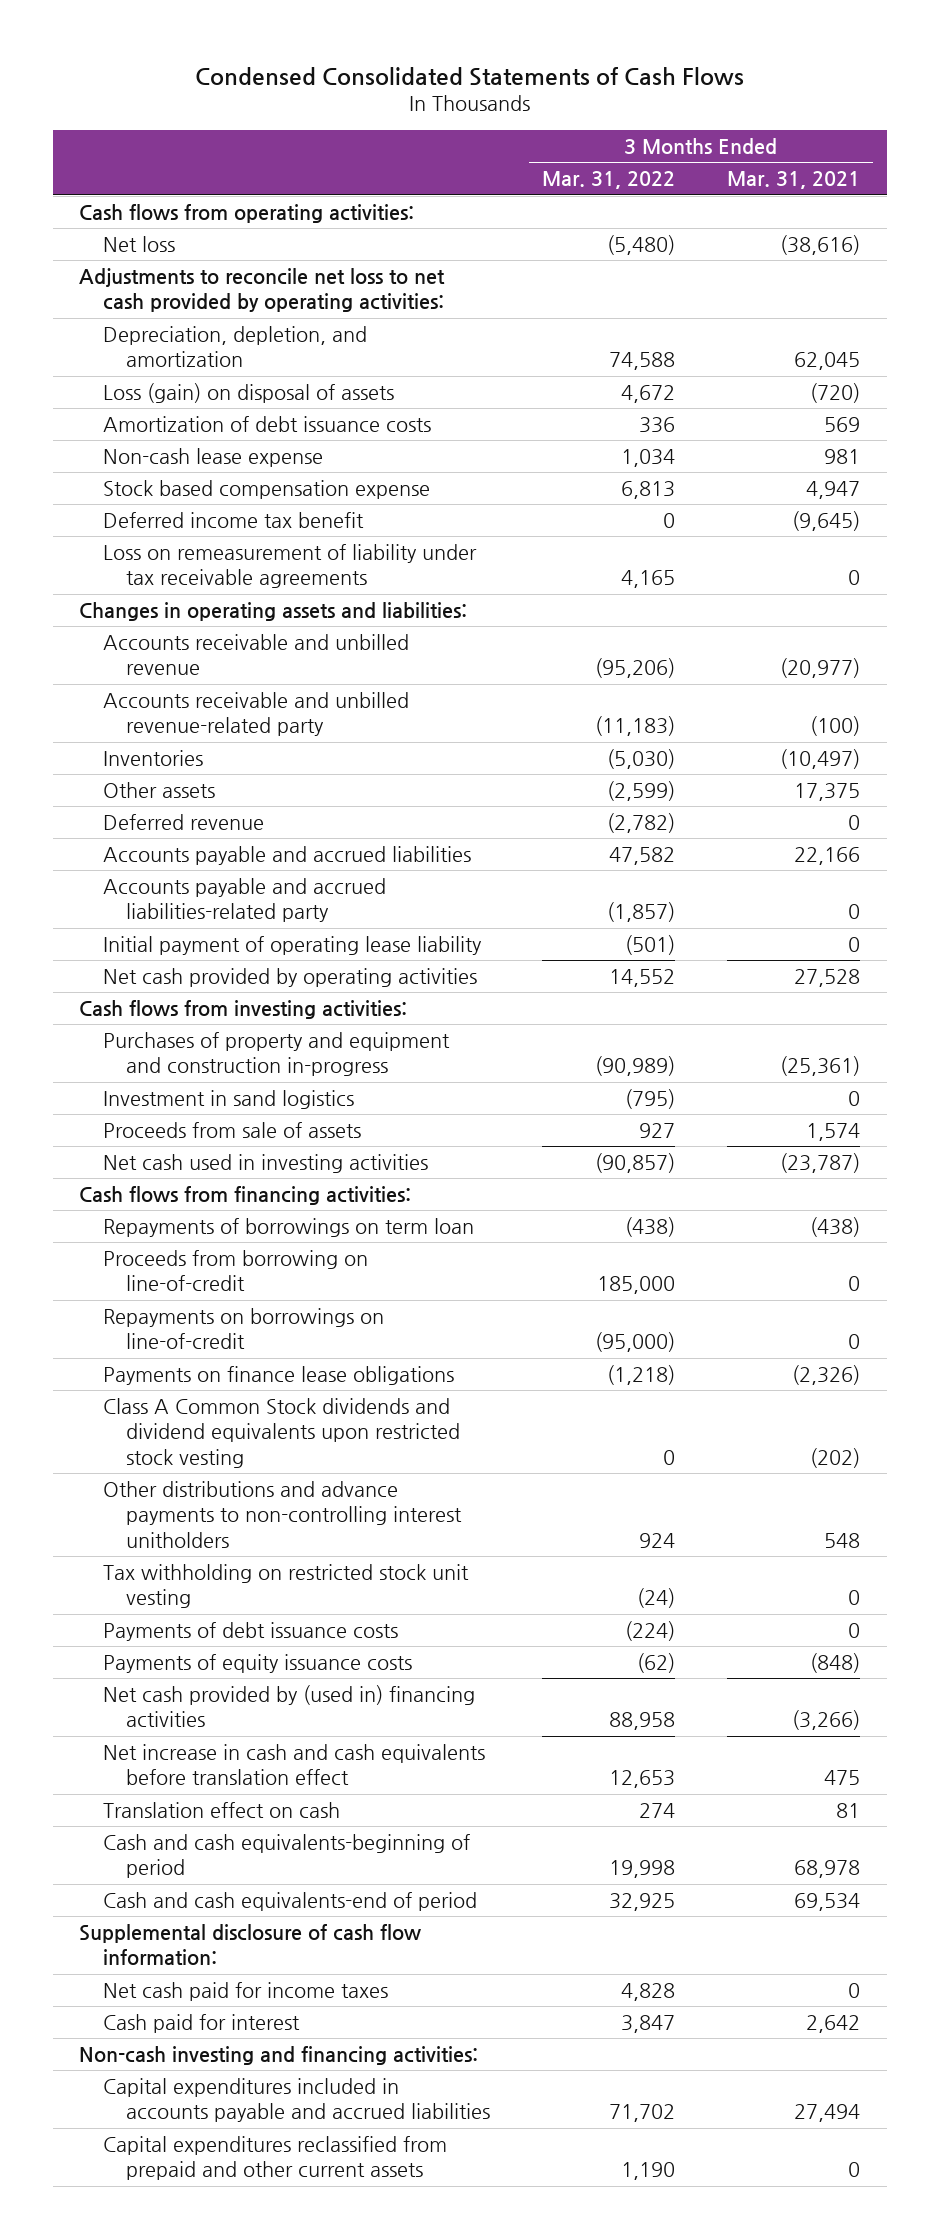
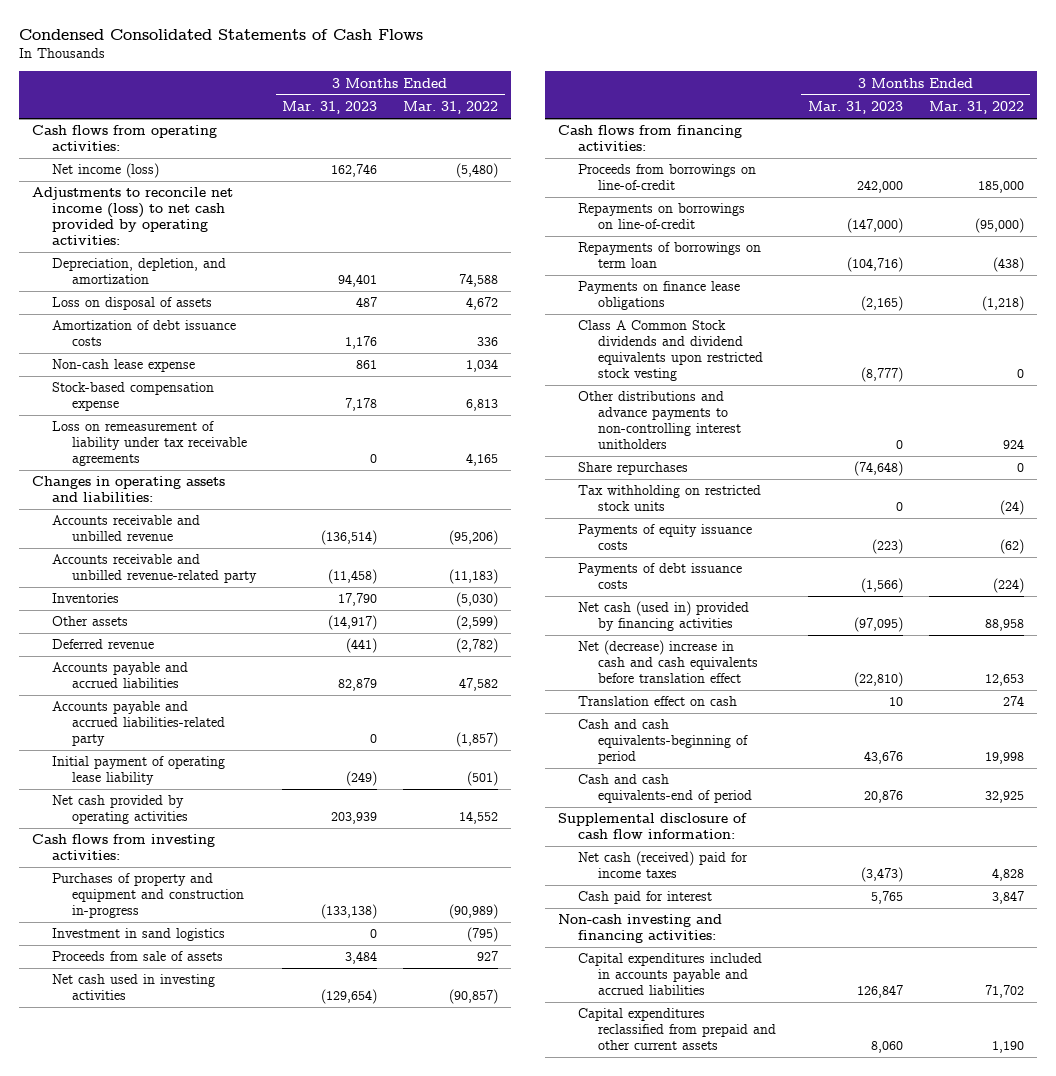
- | 3 Months Ended Mar. 31, 2022 | 3 Months Ended Mar. 31, 2021
+ | 3 Months Ended Mar. 31, 2023 | 3 Months Ended Mar. 31, 2022
- Net loss | (5,480) | (38,616)
- Adjustments to reconcile net loss to net cash provided by operating activities:
+ Net income (loss) | 162,746 | (5,480)
+ Adjustments to reconcile net income (loss) to net cash provided by operating activities:
- Loss (gain) on disposal of assets | 4,672 | (720)
+ Loss on disposal of assets | 487 | 4,672
- Stock based compensation expense | 6,813 | 4,947
- Deferred income tax benefit | 0 | (9,645)
+ Stock-based compensation expense | 7,178 | 6,813
- Proceeds from borrowing on line-of-credit | 185,000 | 0
+ Proceeds from borrowings on line-of-credit | 242,000 | 185,000
moved down: Repayments of borrowings on term loan | (104,716) | (438)
- Tax withholding on restricted stock unit vesting | (24) | 0
+ Share repurchases | (74,648) | 0
+ Tax withholding on restricted stock units | 0 | (24)
- Net cash provided by (used in) financing activities | 88,958 | (3,266)
- Net increase in cash and cash equivalents before translation effect | 12,653 | 475
moved down: Payments of debt issuance costs | (1,566) | (224)
+ Net cash (used in) provided by financing activities | (97,095) | 88,958
+ Net (decrease) increase in cash and cash equivalents before translation effect | (22,810) | 12,653
- Net cash paid for income taxes | 4,828 | 0
+ Net cash (received) paid for income taxes | (3,473) | 4,828

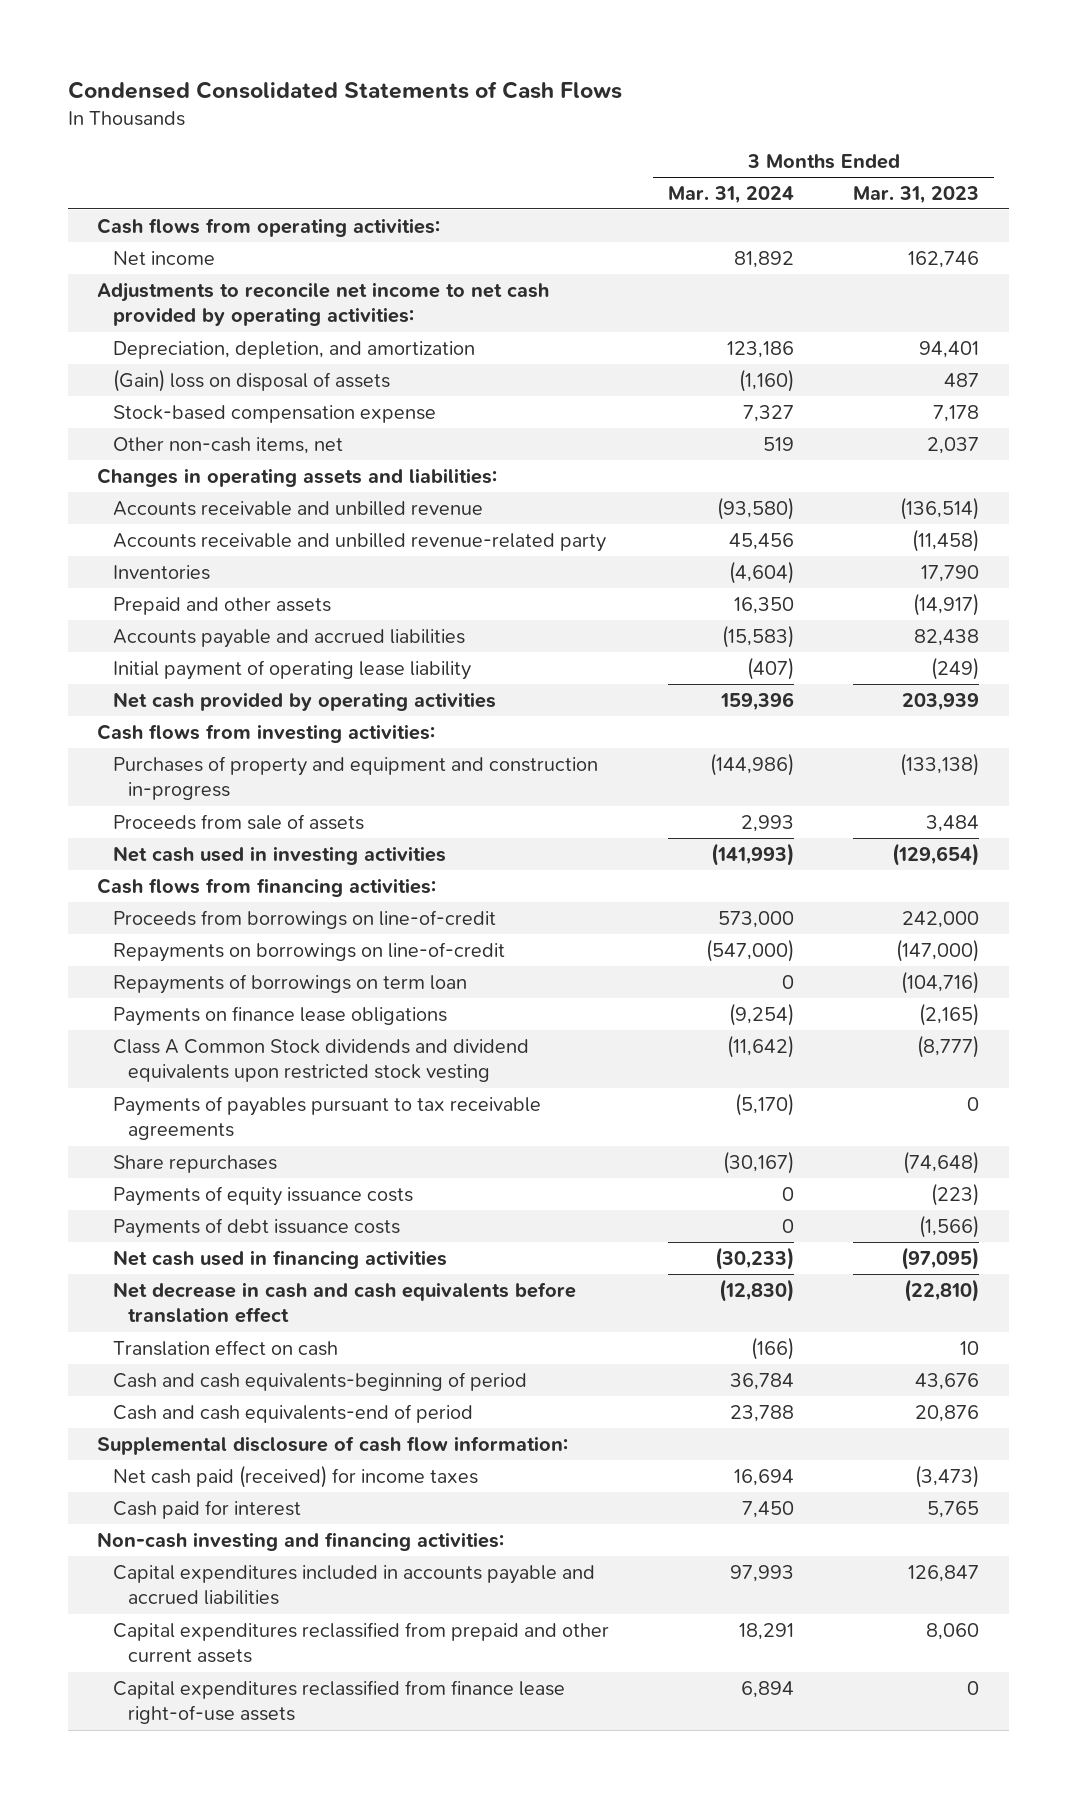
- | 3 Months Ended Mar. 31, 2023 | 3 Months Ended Mar. 31, 2022
+ | 3 Months Ended Mar. 31, 2024 | 3 Months Ended Mar. 31, 2023
- Net income (loss) | 162,746 | (5,480)
- Adjustments to reconcile net income (loss) to net cash provided by operating activities:
+ Net income | 81,892 | 162,746
+ Adjustments to reconcile net income to net cash provided by operating activities:
- Loss on disposal of assets | 487 | 4,672
- Amortization of debt issuance costs | 1,176 | 336
- Non-cash lease expense | 861 | 1,034
+ (Gain) loss on disposal of assets | (1,160) | 487
- Loss on remeasurement of liability under tax receivable agreements | 0 | 4,165
+ Other non-cash items, net | 519 | 2,037
- Other assets | (14,917) | (2,599)
- Deferred revenue | (441) | (2,782)
- Accounts payable and accrued liabilities | 82,879 | 47,582
- Accounts payable and accrued liabilities-related party | 0 | (1,857)
+ Prepaid and other assets | 16,350 | (14,917)
+ Accounts payable and accrued liabilities | (15,583) | 82,438
- Investment in sand logistics | 0 | (795)
- Other distributions and advance payments to non-controlling interest unitholders | 0 | 924
+ Payments of payables pursuant to tax receivable agreements | (5,170) | 0
- Tax withholding on restricted stock units | 0 | (24)
- Net cash (used in) provided by financing activities | (97,095) | 88,958
- Net (decrease) increase in cash and cash equivalents before translation effect | (22,810) | 12,653
+ Net cash used in financing activities | (30,233) | (97,095)
+ Net decrease in cash and cash equivalents before translation effect | (12,830) | (22,810)
- Net cash (received) paid for income taxes | (3,473) | 4,828
+ Net cash paid (received) for income taxes | 16,694 | (3,473)
+ Capital expenditures reclassified from finance lease right-of-use assets | 6,894 | 0

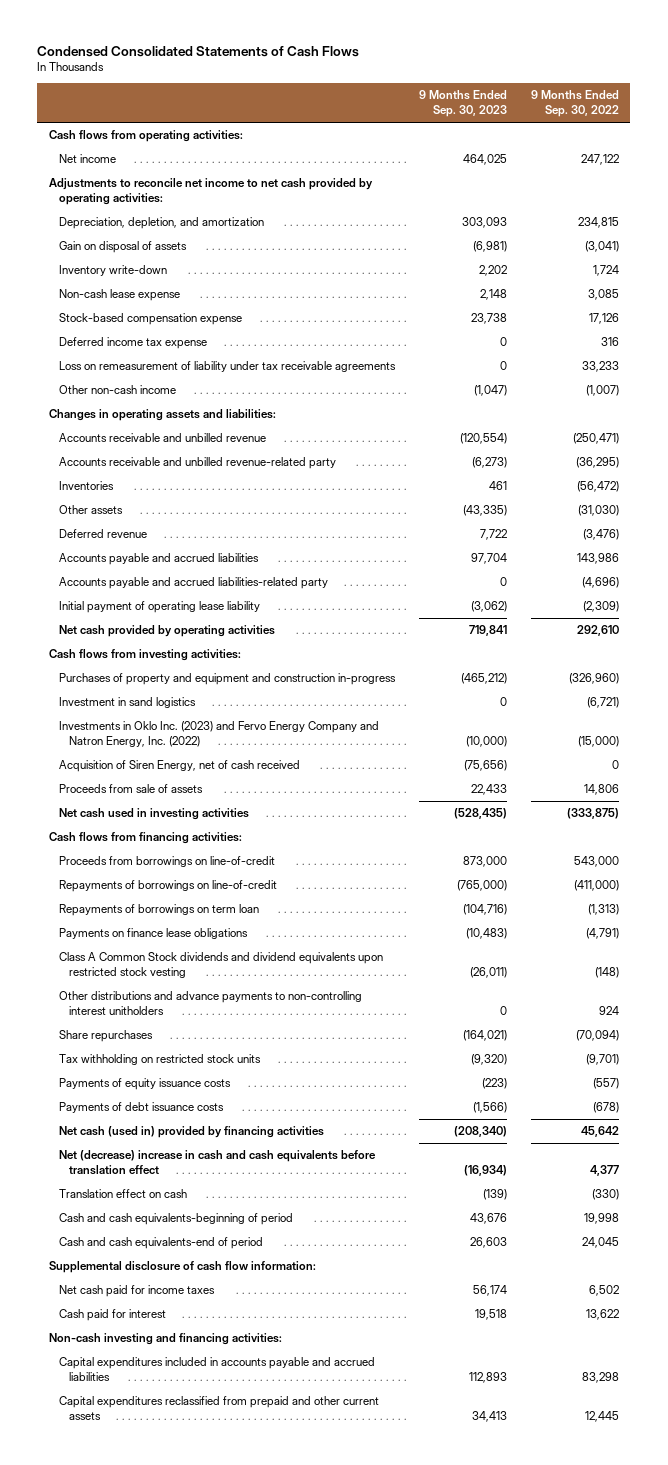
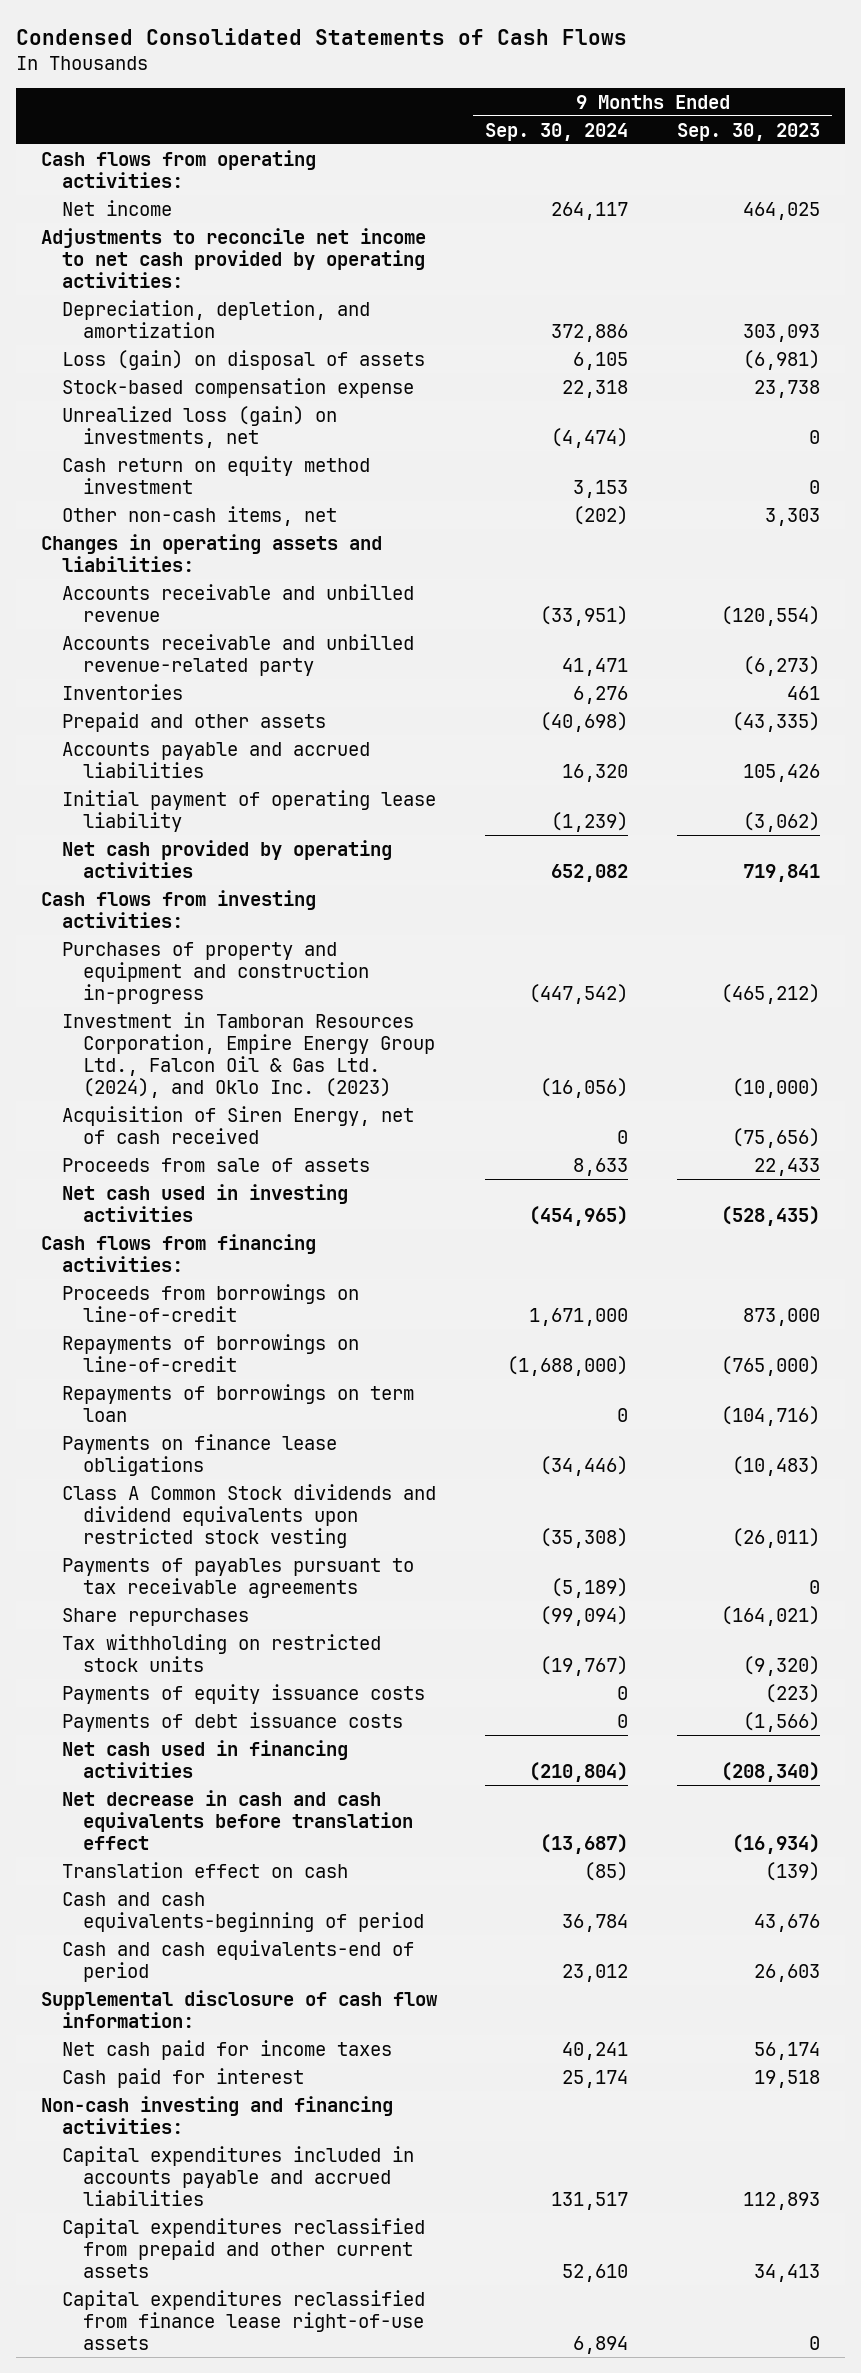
- | 9 Months Ended Sep. 30, 2023 | 9 Months Ended Sep. 30, 2022
+ | 9 Months Ended Sep. 30, 2024 | 9 Months Ended Sep. 30, 2023
- Gain on disposal of assets | (6,981) | (3,041)
- Inventory write-down | 2,202 | 1,724
- Non-cash lease expense | 2,148 | 3,085
+ Loss (gain) on disposal of assets | 6,105 | (6,981)
- Deferred income tax expense | 0 | 316
- Loss on remeasurement of liability under tax receivable agreements | 0 | 33,233
- Other non-cash income | (1,047) | (1,007)
+ Unrealized loss (gain) on investments, net | (4,474) | 0
+ Cash return on equity method investment | 3,153 | 0
+ Other non-cash items, net | (202) | 3,303
- Other assets | (43,335) | (31,030)
- Deferred revenue | 7,722 | (3,476)
- Accounts payable and accrued liabilities | 97,704 | 143,986
- Accounts payable and accrued liabilities-related party | 0 | (4,696)
+ Prepaid and other assets | (40,698) | (43,335)
+ Accounts payable and accrued liabilities | 16,320 | 105,426
- Investment in sand logistics | 0 | (6,721)
- Investments in Oklo Inc. (2023) and Fervo Energy Company and Natron Energy, Inc. (2022) | (10,000) | (15,000)
+ Investment in Tamboran Resources Corporation, Empire Energy Group Ltd., Falcon Oil & Gas Ltd. (2024), and Oklo Inc. (2023) | (16,056) | (10,000)
- Other distributions and advance payments to non-controlling interest unitholders | 0 | 924
+ Payments of payables pursuant to tax receivable agreements | (5,189) | 0
- Net cash (used in) provided by financing activities | (208,340) | 45,642
- Net (decrease) increase in cash and cash equivalents before translation effect | (16,934) | 4,377
+ Net cash used in financing activities | (210,804) | (208,340)
+ Net decrease in cash and cash equivalents before translation effect | (13,687) | (16,934)
+ Capital expenditures reclassified from finance lease right-of-use assets | 6,894 | 0

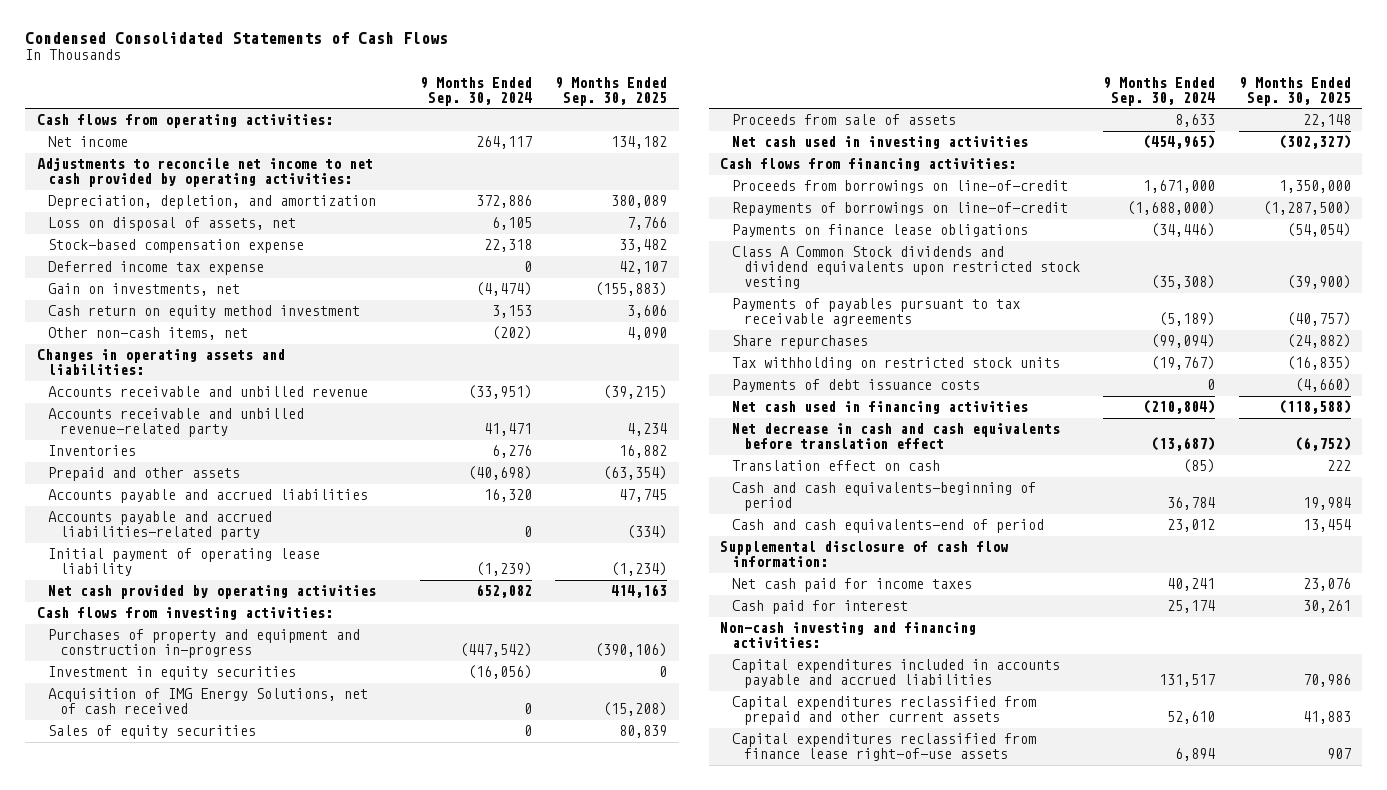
- | 9 Months Ended Sep. 30, 2024 | 9 Months Ended Sep. 30, 2023
+ | 9 Months Ended Sep. 30, 2024 | 9 Months Ended Sep. 30, 2025
- Loss (gain) on disposal of assets | 6,105 | (6,981)
+ Loss on disposal of assets, net | 6,105 | 7,766
- Unrealized loss (gain) on investments, net | (4,474) | 0
+ Deferred income tax expense | 0 | 42,107
+ Gain on investments, net | (4,474) | (155,883)
+ Accounts payable and accrued liabilities-related party | 0 | (334)
- Investment in Tamboran Resources Corporation, Empire Energy Group Ltd., Falcon Oil & Gas Ltd. (2024), and Oklo Inc. (2023) | (16,056) | (10,000)
- Acquisition of Siren Energy, net of cash received | 0 | (75,656)
+ Investment in equity securities | (16,056) | 0
+ Acquisition of IMG Energy Solutions, net of cash received | 0 | (15,208)
+ Sales of equity securities | 0 | 80,839
- Repayments of borrowings on term loan | 0 | (104,716)
- Payments of equity issuance costs | 0 | (223)

